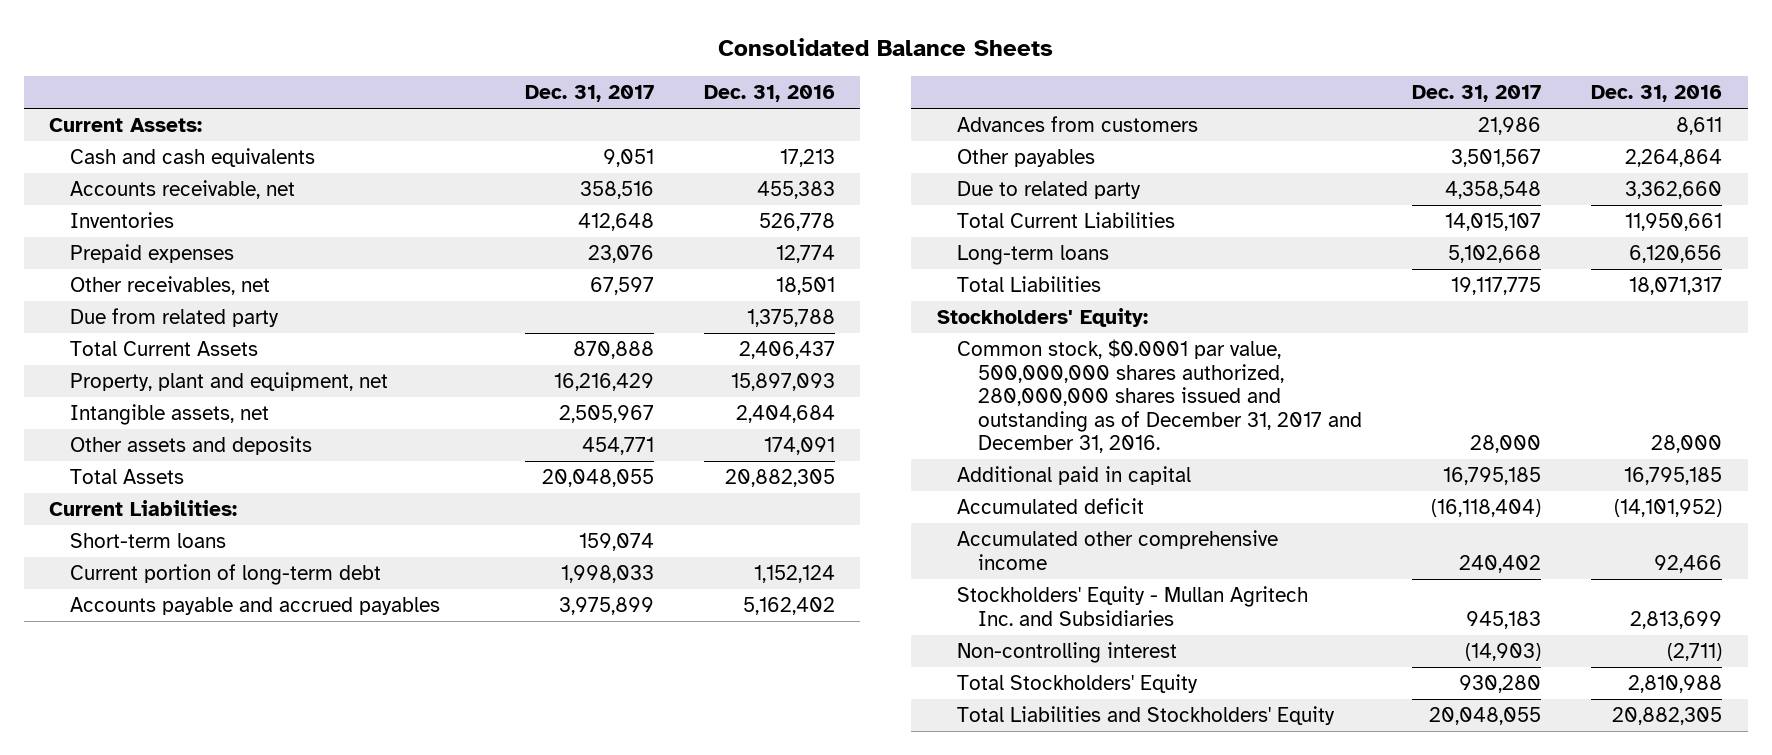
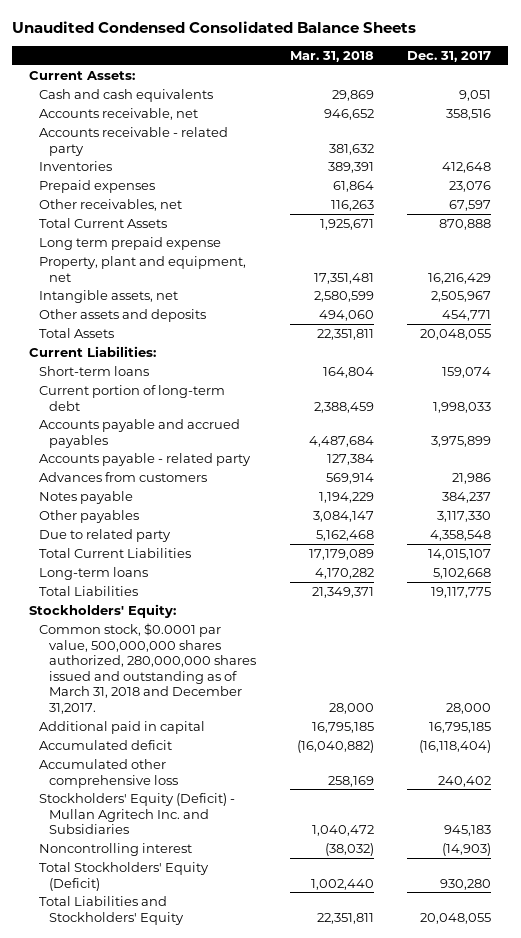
- Consolidated Balance Sheets
+ Unaudited Condensed Consolidated Balance Sheets
- | Dec. 31, 2017 | Dec. 31, 2016
+ | Mar. 31, 2018 | Dec. 31, 2017
+ Accounts receivable - related party | 381,632 |
- Due from related party | | 1,375,788
+ Long term prepaid expense
+ Accounts payable - related party | 127,384 |
- Other payables | 3,501,567 | 2,264,864
+ Notes payable | 1,194,229 | 384,237
+ Other payables | 3,084,147 | 3,117,330
- Common stock, $0.0001 par value, 500,000,000 shares authorized, 280,000,000 shares issued and outstanding as of December 31, 2017 and December 31, 2016. | 28,000 | 28,000
+ Common stock, $0.0001 par value, 500,000,000 shares authorized, 280,000,000 shares issued and outstanding as of March 31, 2018 and December 31,2017. | 28,000 | 28,000
- Accumulated other comprehensive income | 240,402 | 92,466
- Stockholders' Equity - Mullan Agritech Inc. and Subsidiaries | 945,183 | 2,813,699
- Non-controlling interest | (14,903) | (2,711)
- Total Stockholders' Equity | 930,280 | 2,810,988
+ Accumulated other comprehensive loss | 258,169 | 240,402
+ Stockholders' Equity (Deficit) - Mullan Agritech Inc. and Subsidiaries | 1,040,472 | 945,183
+ Noncontrolling interest | (38,032) | (14,903)
+ Total Stockholders' Equity (Deficit) | 1,002,440 | 930,280

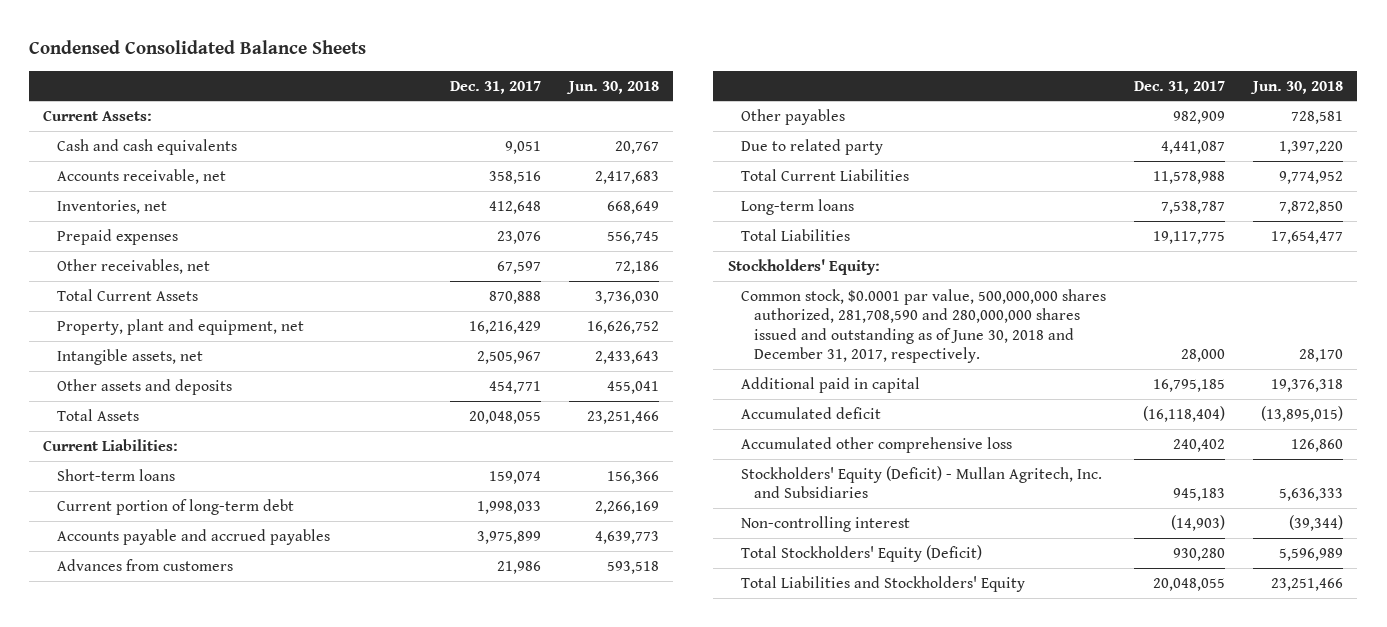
- Unaudited Condensed Consolidated Balance Sheets
+ Condensed Consolidated Balance Sheets
- | Mar. 31, 2018 | Dec. 31, 2017
+ | Dec. 31, 2017 | Jun. 30, 2018
- Accounts receivable - related party | 381,632 |
- Inventories | 389,391 | 412,648
+ Inventories, net | 412,648 | 668,649
- Long term prepaid expense
- Accounts payable - related party | 127,384 |
- Notes payable | 1,194,229 | 384,237
- Other payables | 3,084,147 | 3,117,330
- Due to related party | 5,162,468 | 4,358,548
- Total Current Liabilities | 17,179,089 | 14,015,107
- Long-term loans | 4,170,282 | 5,102,668
+ Other payables | 982,909 | 728,581
+ Due to related party | 4,441,087 | 1,397,220
+ Total Current Liabilities | 11,578,988 | 9,774,952
+ Long-term loans | 7,538,787 | 7,872,850
- Common stock, $0.0001 par value, 500,000,000 shares authorized, 280,000,000 shares issued and outstanding as of March 31, 2018 and December 31,2017. | 28,000 | 28,000
+ Common stock, $0.0001 par value, 500,000,000 shares authorized, 281,708,590 and 280,000,000 shares issued and outstanding as of June 30, 2018 and December 31, 2017, respectively. | 28,000 | 28,170
- Stockholders' Equity (Deficit) - Mullan Agritech Inc. and Subsidiaries | 1,040,472 | 945,183
- Noncontrolling interest | (38,032) | (14,903)
+ Stockholders' Equity (Deficit) - Mullan Agritech, Inc. and Subsidiaries | 945,183 | 5,636,333
+ Non-controlling interest | (14,903) | (39,344)

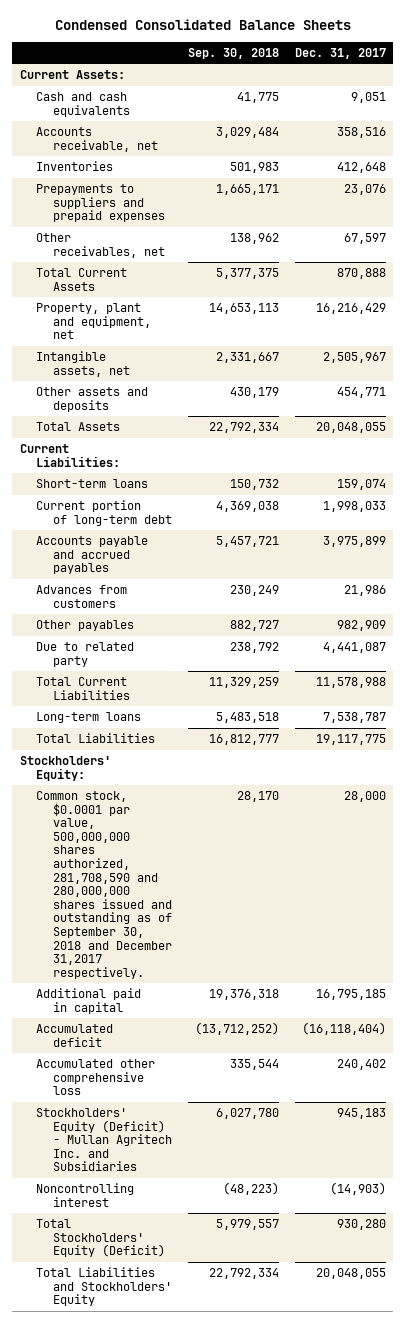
- | Dec. 31, 2017 | Jun. 30, 2018
+ | Sep. 30, 2018 | Dec. 31, 2017
- Inventories, net | 412,648 | 668,649
- Prepaid expenses | 23,076 | 556,745
+ Inventories | 501,983 | 412,648
+ Prepayments to suppliers and prepaid expenses | 1,665,171 | 23,076
- Common stock, $0.0001 par value, 500,000,000 shares authorized, 281,708,590 and 280,000,000 shares issued and outstanding as of June 30, 2018 and December 31, 2017, respectively. | 28,000 | 28,170
+ Common stock, $0.0001 par value, 500,000,000 shares authorized, 281,708,590 and 280,000,000 shares issued and outstanding as of September 30, 2018 and December 31,2017 respectively. | 28,170 | 28,000
- Stockholders' Equity (Deficit) - Mullan Agritech, Inc. and Subsidiaries | 945,183 | 5,636,333
- Non-controlling interest | (14,903) | (39,344)
+ Stockholders' Equity (Deficit) - Mullan Agritech Inc. and Subsidiaries | 6,027,780 | 945,183
+ Noncontrolling interest | (48,223) | (14,903)

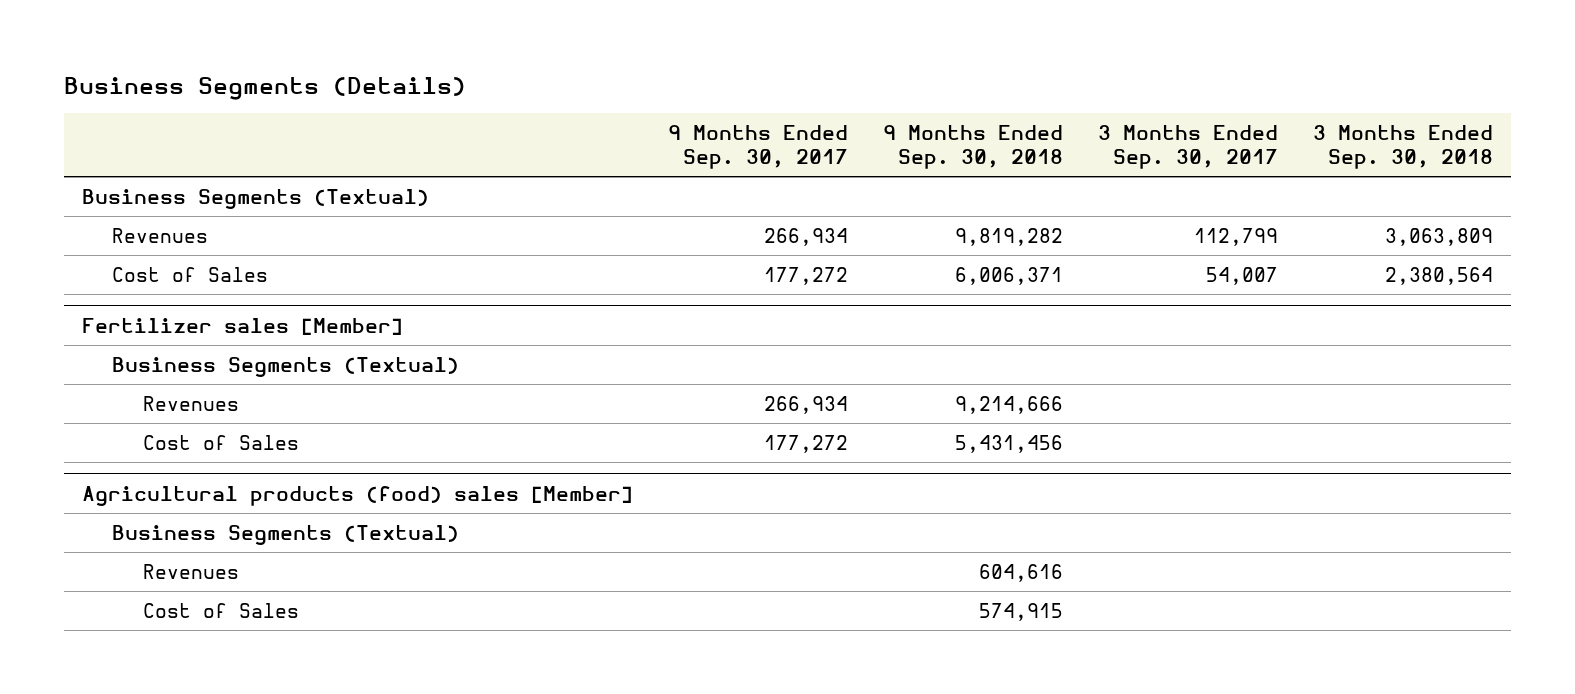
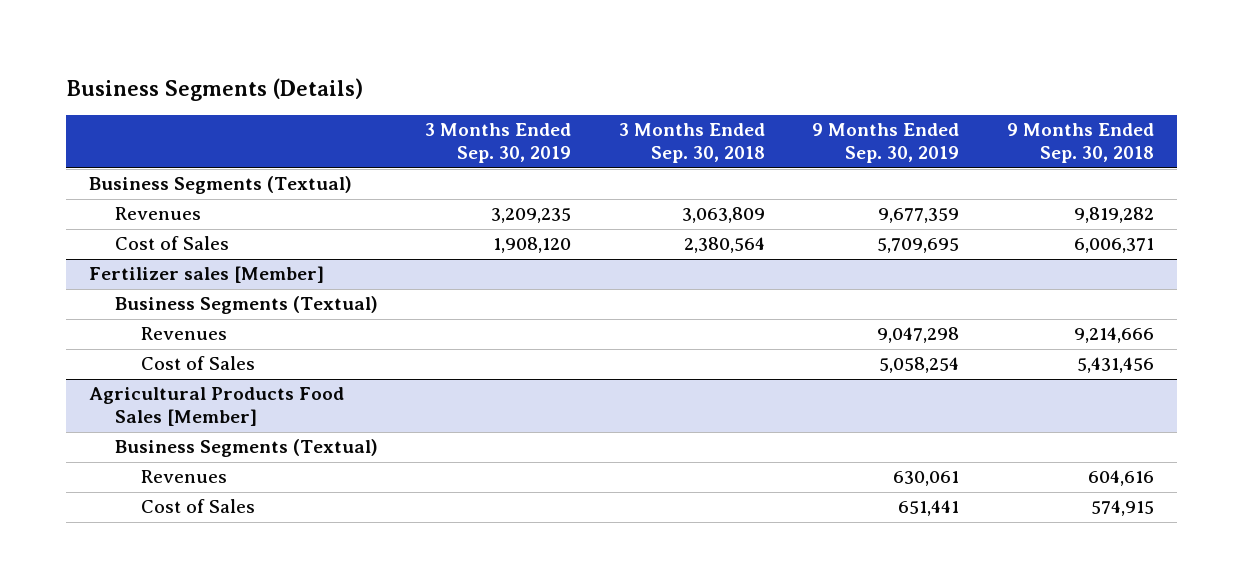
- | 9 Months Ended Sep. 30, 2017 | 9 Months Ended Sep. 30, 2018 | 3 Months Ended Sep. 30, 2017 | 3 Months Ended Sep. 30, 2018
+ | 3 Months Ended Sep. 30, 2019 | 3 Months Ended Sep. 30, 2018 | 9 Months Ended Sep. 30, 2019 | 9 Months Ended Sep. 30, 2018
- Agricultural products (food) sales [Member]
+ Agricultural Products Food Sales [Member]

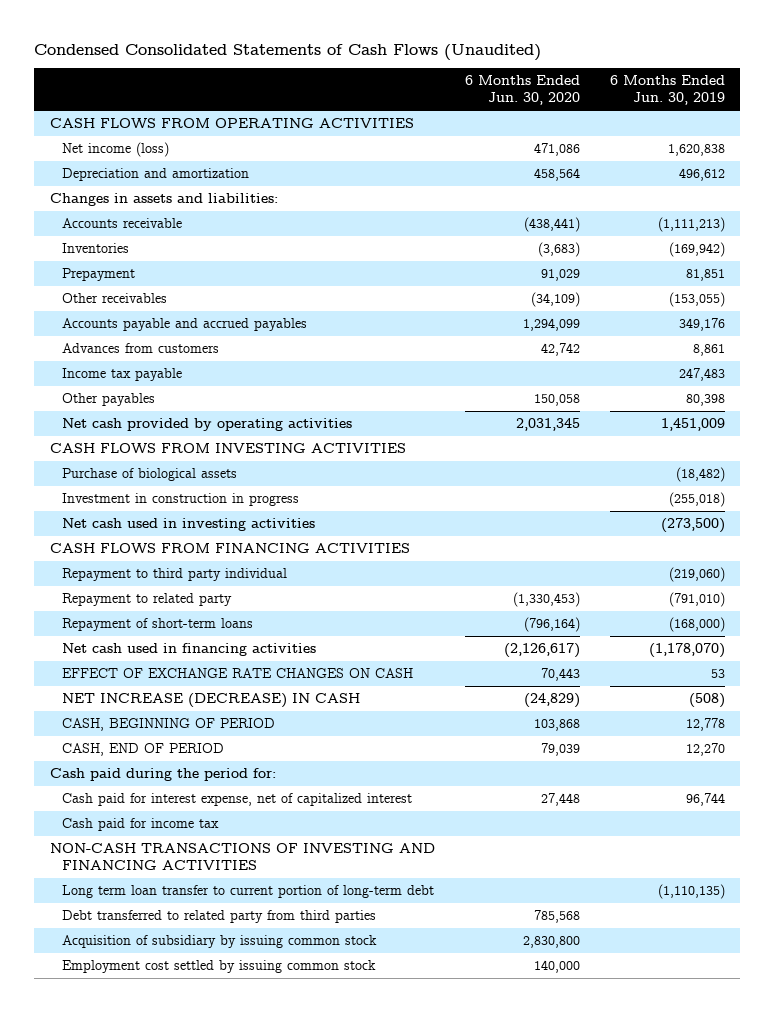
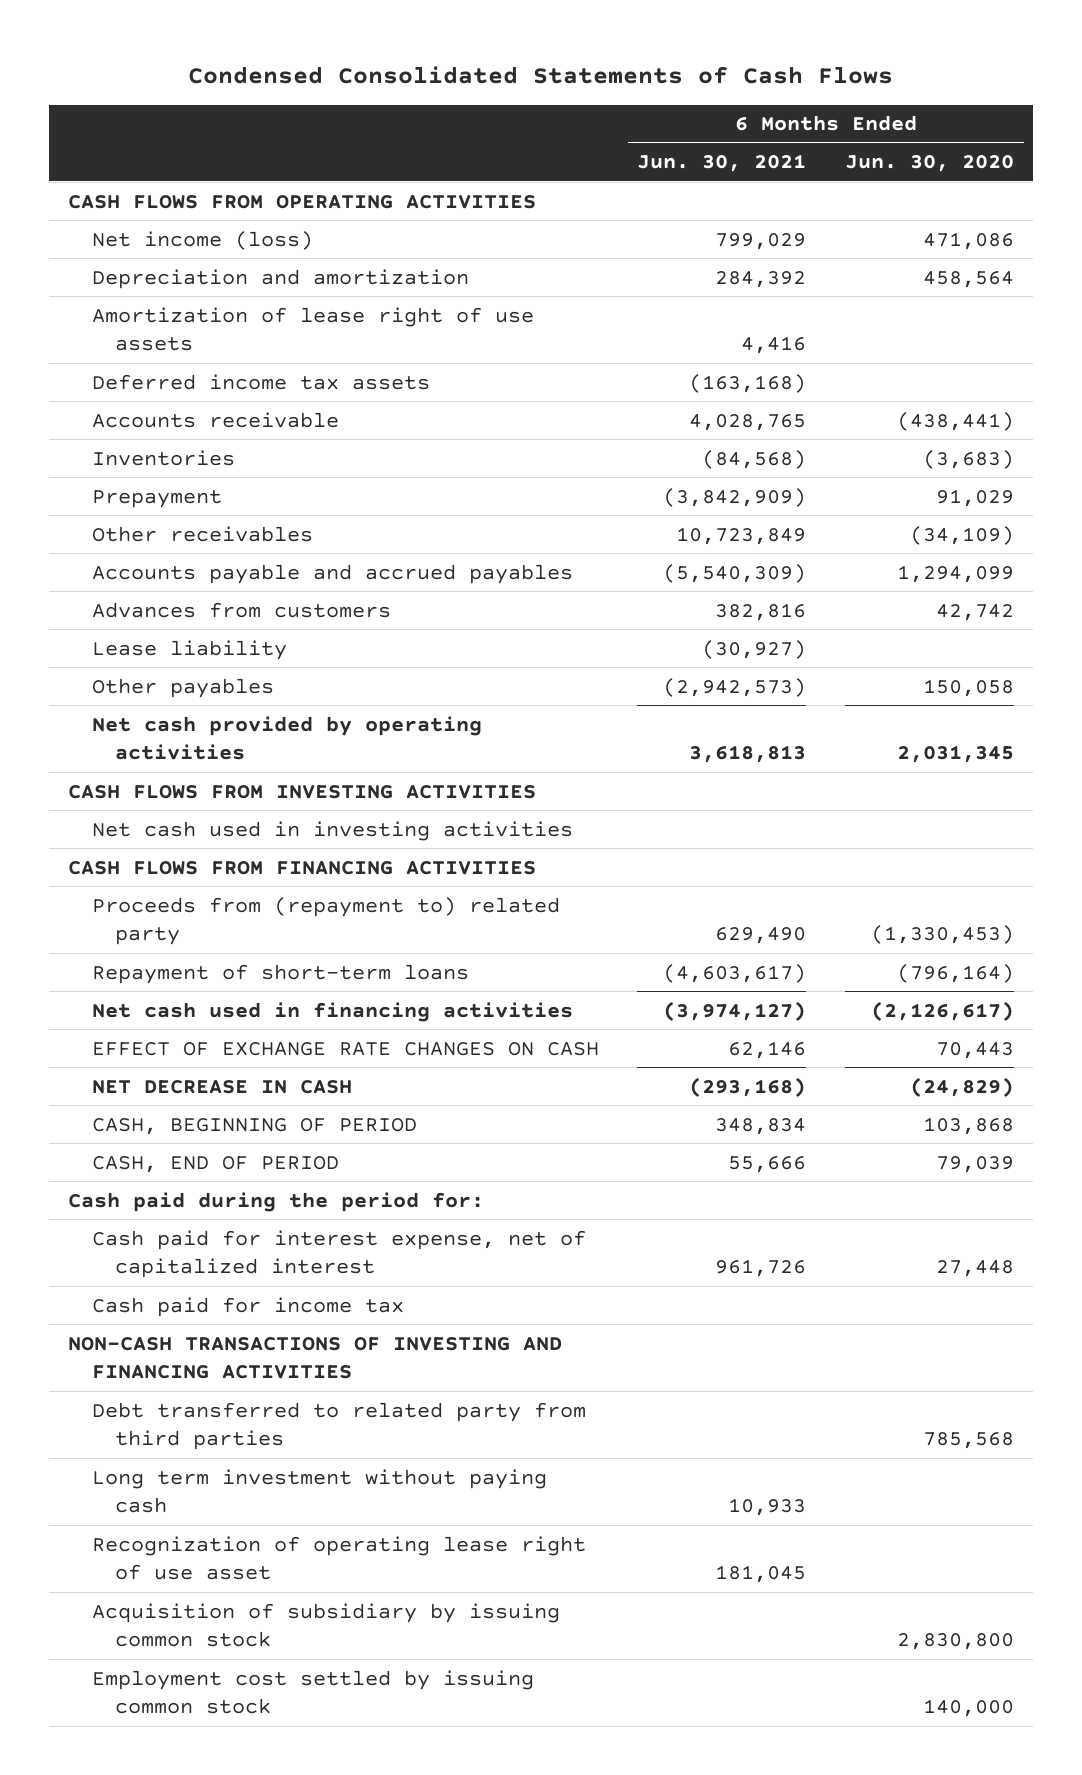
- Condensed Consolidated Statements of Cash Flows (Unaudited)
+ Condensed Consolidated Statements of Cash Flows
- | 6 Months Ended Jun. 30, 2020 | 6 Months Ended Jun. 30, 2019
+ | 6 Months Ended Jun. 30, 2021 | 6 Months Ended Jun. 30, 2020
- Changes in assets and liabilities:
+ Amortization of lease right of use assets | 4,416 |
+ Deferred income tax assets | (163,168) |
- Income tax payable | | 247,483
+ Lease liability | (30,927) |
- Purchase of biological assets | | (18,482)
- Investment in construction in progress | | (255,018)
- Repayment to third party individual | | (219,060)
- Repayment to related party | (1,330,453) | (791,010)
+ Proceeds from (repayment to) related party | 629,490 | (1,330,453)
- NET INCREASE (DECREASE) IN CASH | (24,829) | (508)
+ NET DECREASE IN CASH | (293,168) | (24,829)
- Long term loan transfer to current portion of long-term debt | | (1,110,135)
+ Long term investment without paying cash | 10,933 |
+ Recognization of operating lease right of use asset | 181,045 |

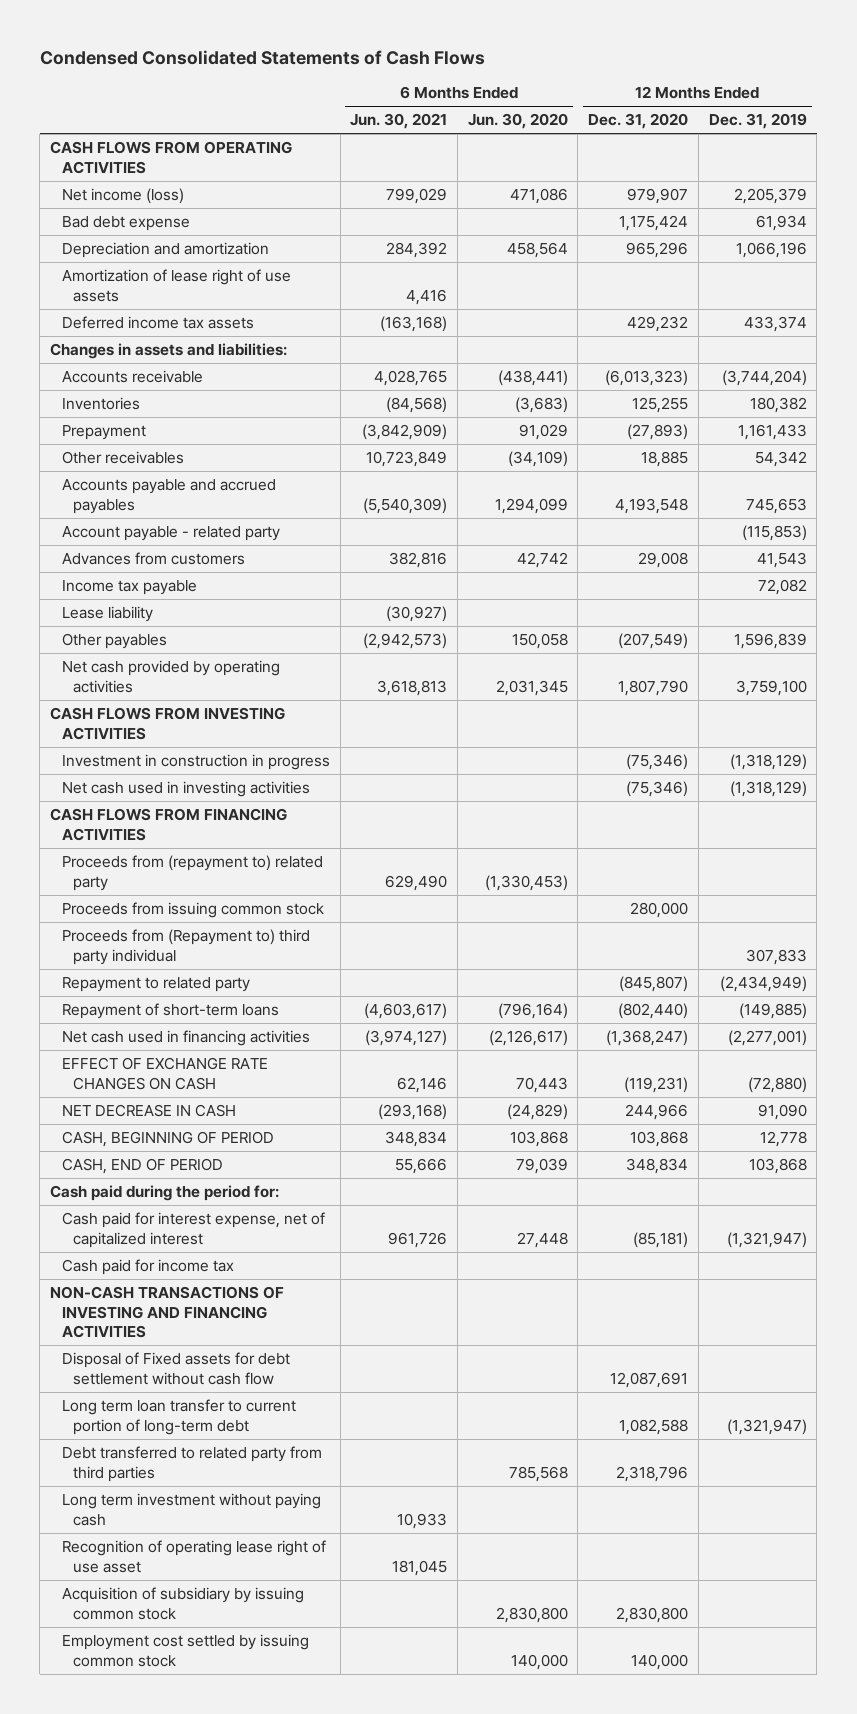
- | 6 Months Ended Jun. 30, 2021 | 6 Months Ended Jun. 30, 2020
+ | 6 Months Ended Jun. 30, 2021 | 6 Months Ended Jun. 30, 2020 | 12 Months Ended Dec. 31, 2020 | 12 Months Ended Dec. 31, 2019
+ Bad debt expense | | | 1,175,424 | 61,934
+ Changes in assets and liabilities:
+ Account payable - related party | | | | (115,853)
+ Income tax payable | | | | 72,082
+ Investment in construction in progress | | | (75,346) | (1,318,129)
+ Proceeds from issuing common stock | | | 280,000 |
+ Proceeds from (Repayment to) third party individual | | | | 307,833
+ Repayment to related party | | | (845,807) | (2,434,949)
+ Disposal of Fixed assets for debt settlement without cash flow | | | 12,087,691 |
+ Long term loan transfer to current portion of long-term debt | | | 1,082,588 | (1,321,947)
- Recognization of operating lease right of use asset | 181,045 |
+ Recognition of operating lease right of use asset | 181,045 | | |

